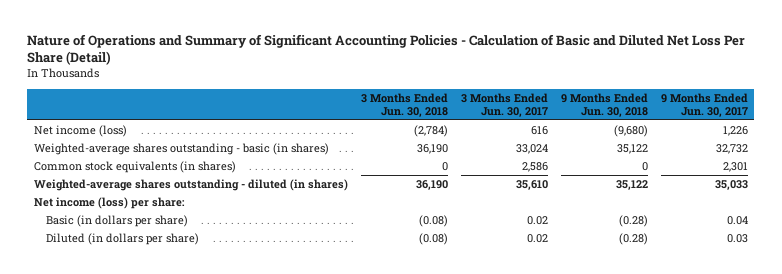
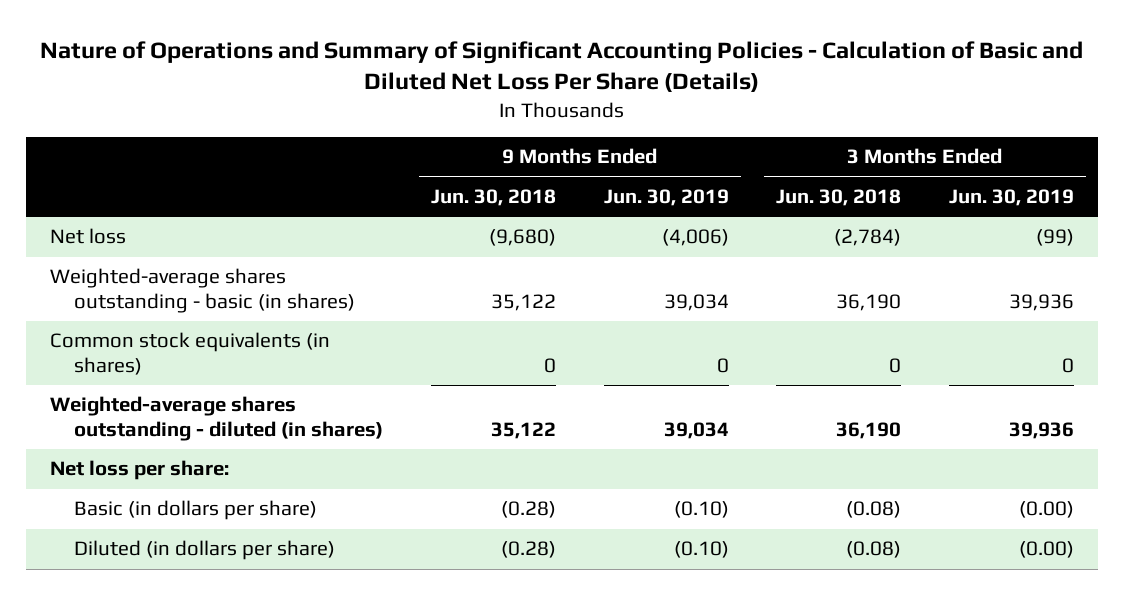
- Nature of Operations and Summary of Significant Accounting Policies - Calculation of Basic and Diluted Net Loss Per Share (Detail)
+ Nature of Operations and Summary of Significant Accounting Policies - Calculation of Basic and Diluted Net Loss Per Share (Details)
- | 3 Months Ended Jun. 30, 2018 | 3 Months Ended Jun. 30, 2017 | 9 Months Ended Jun. 30, 2018 | 9 Months Ended Jun. 30, 2017
+ | 9 Months Ended Jun. 30, 2018 | 9 Months Ended Jun. 30, 2019 | 3 Months Ended Jun. 30, 2018 | 3 Months Ended Jun. 30, 2019
- Net income (loss) | (2,784) | 616 | (9,680) | 1,226
+ Net loss | (9,680) | (4,006) | (2,784) | (99)
- Net income (loss) per share:
+ Net loss per share:

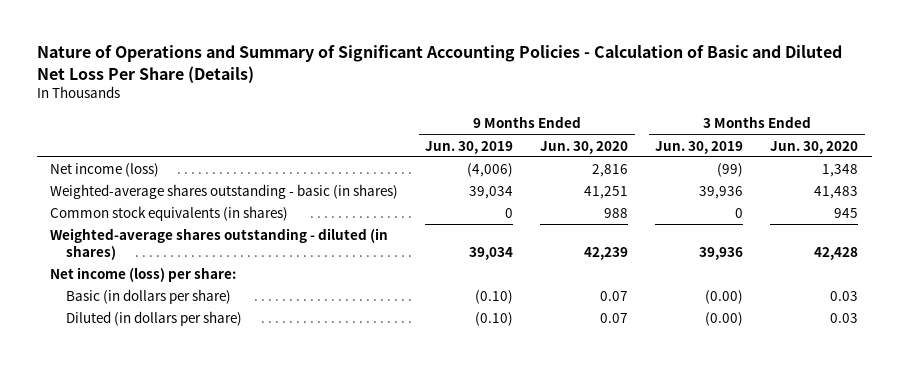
- | 9 Months Ended Jun. 30, 2018 | 9 Months Ended Jun. 30, 2019 | 3 Months Ended Jun. 30, 2018 | 3 Months Ended Jun. 30, 2019
+ | 9 Months Ended Jun. 30, 2019 | 9 Months Ended Jun. 30, 2020 | 3 Months Ended Jun. 30, 2019 | 3 Months Ended Jun. 30, 2020
- Net loss | (9,680) | (4,006) | (2,784) | (99)
+ Net income (loss) | (4,006) | 2,816 | (99) | 1,348
- Net loss per share:
+ Net income (loss) per share:

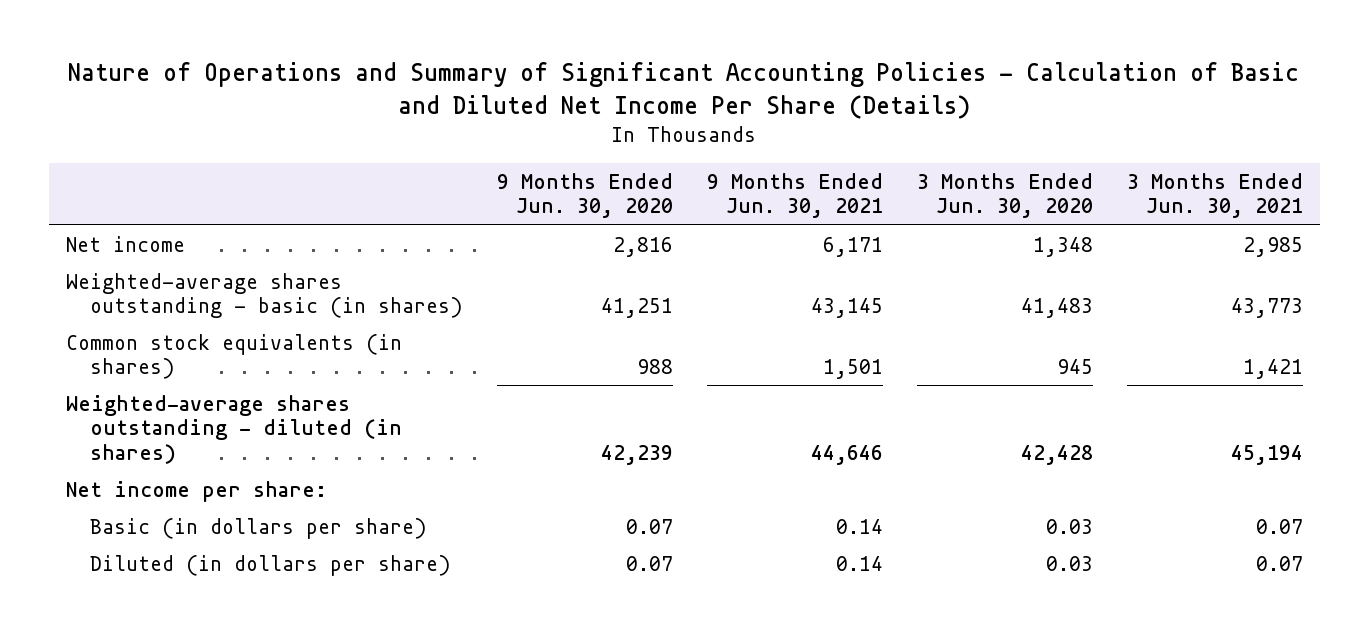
- Nature of Operations and Summary of Significant Accounting Policies - Calculation of Basic and Diluted Net Loss Per Share (Details)
+ Nature of Operations and Summary of Significant Accounting Policies - Calculation of Basic and Diluted Net Income Per Share (Details)
- | 9 Months Ended Jun. 30, 2019 | 9 Months Ended Jun. 30, 2020 | 3 Months Ended Jun. 30, 2019 | 3 Months Ended Jun. 30, 2020
+ | 9 Months Ended Jun. 30, 2020 | 9 Months Ended Jun. 30, 2021 | 3 Months Ended Jun. 30, 2020 | 3 Months Ended Jun. 30, 2021
- Net income (loss) | (4,006) | 2,816 | (99) | 1,348
+ Net income | 2,816 | 6,171 | 1,348 | 2,985
- Net income (loss) per share:
+ Net income per share:

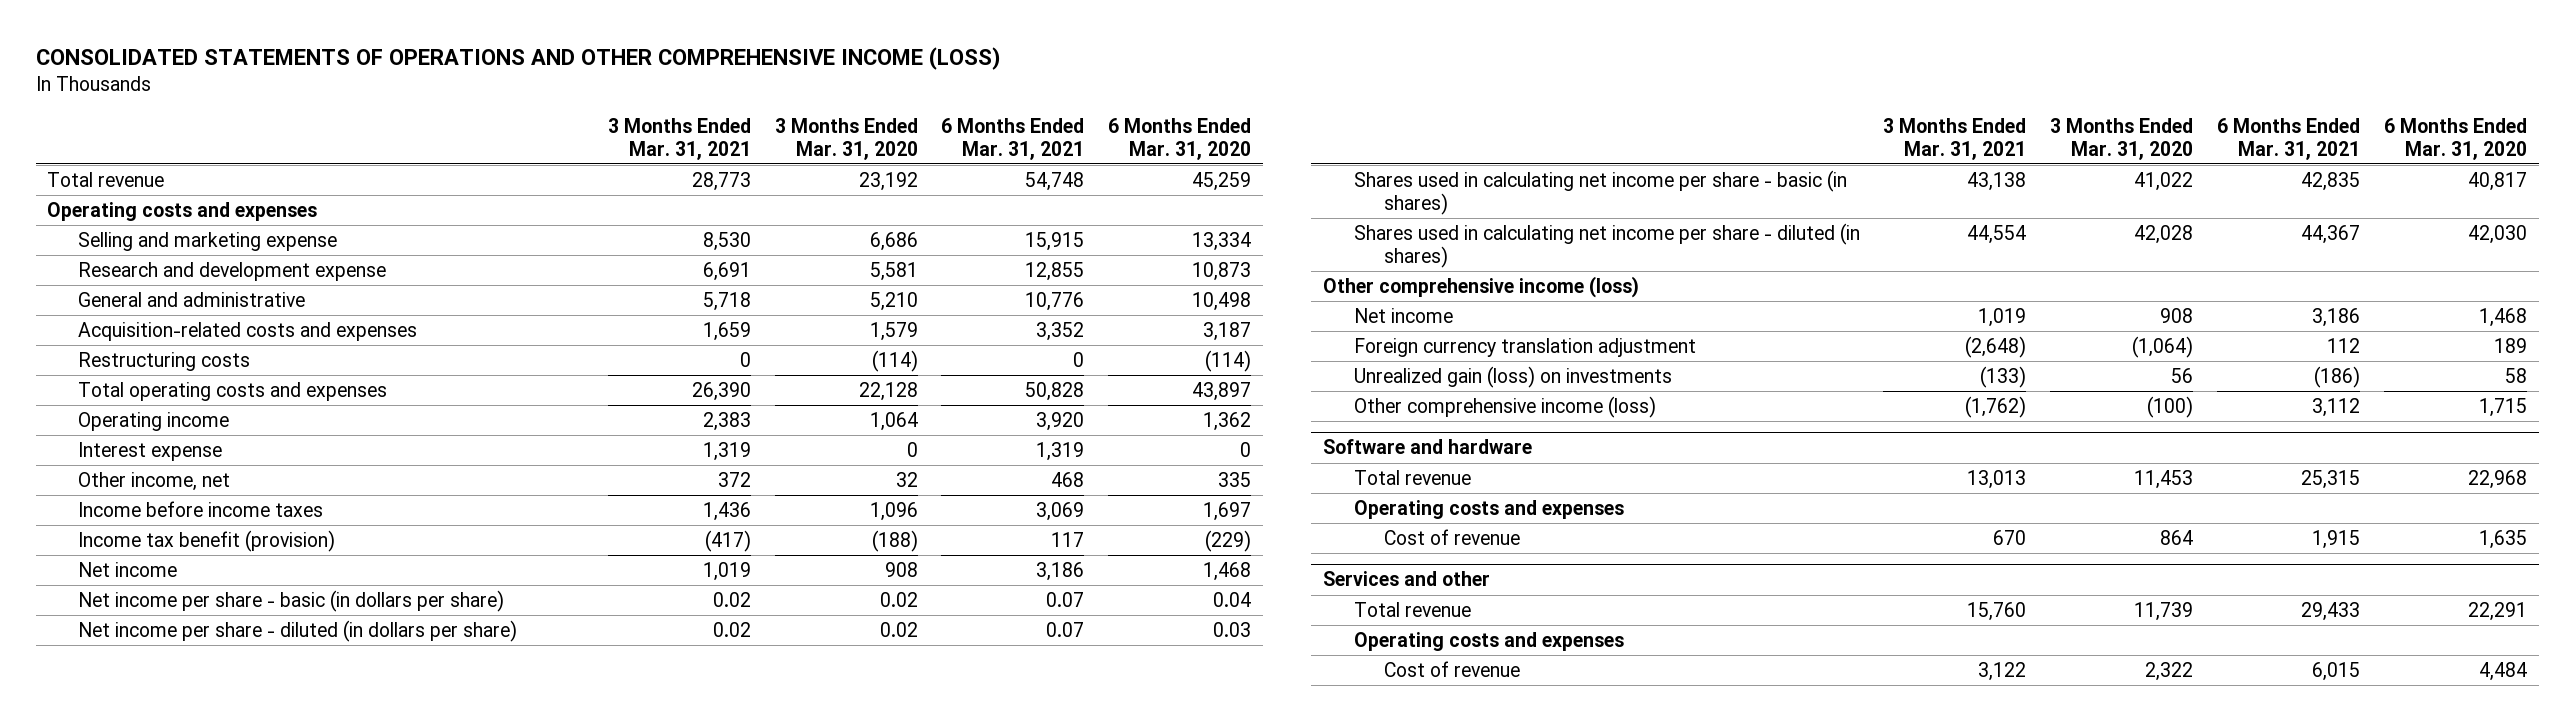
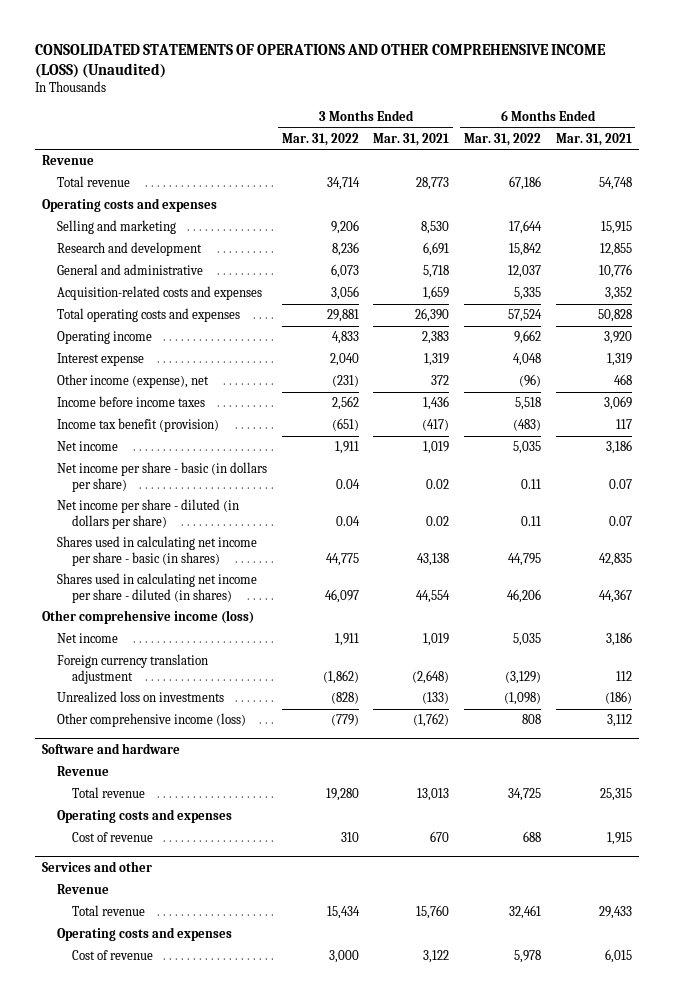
- CONSOLIDATED STATEMENTS OF OPERATIONS AND OTHER COMPREHENSIVE INCOME (LOSS)
+ CONSOLIDATED STATEMENTS OF OPERATIONS AND OTHER COMPREHENSIVE INCOME (LOSS) (Unaudited)
- | 3 Months Ended Mar. 31, 2021 | 3 Months Ended Mar. 31, 2020 | 6 Months Ended Mar. 31, 2021 | 6 Months Ended Mar. 31, 2020
+ | 3 Months Ended Mar. 31, 2022 | 3 Months Ended Mar. 31, 2021 | 6 Months Ended Mar. 31, 2022 | 6 Months Ended Mar. 31, 2021
+ Revenue
- Selling and marketing expense | 8,530 | 6,686 | 15,915 | 13,334
- Research and development expense | 6,691 | 5,581 | 12,855 | 10,873
+ Selling and marketing | 9,206 | 8,530 | 17,644 | 15,915
+ Research and development | 8,236 | 6,691 | 15,842 | 12,855
- Restructuring costs | 0 | (114) | 0 | (114)
- Other income, net | 372 | 32 | 468 | 335
+ Other income (expense), net | (231) | 372 | (96) | 468
- Unrealized gain (loss) on investments | (133) | 56 | (186) | 58
+ Unrealized loss on investments | (828) | (133) | (1,098) | (186)
@ Software and hardware
+ Revenue
@ Services and other
+ Revenue

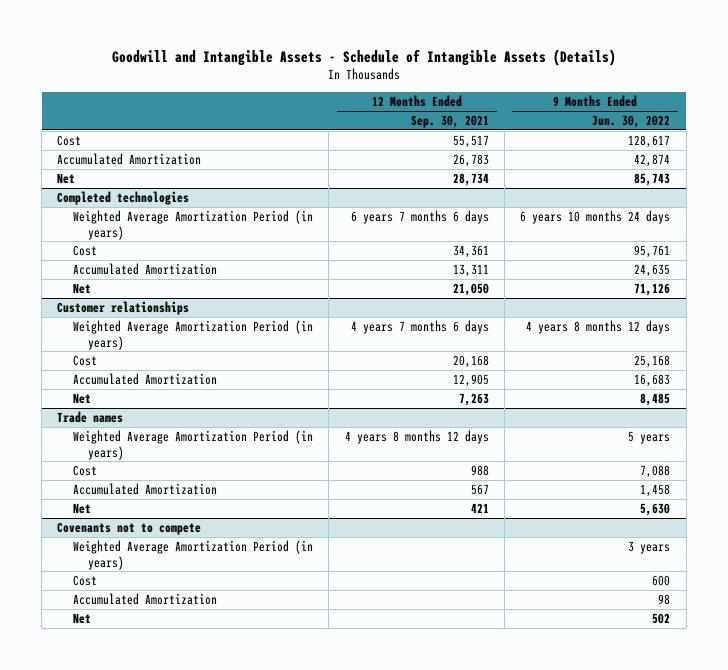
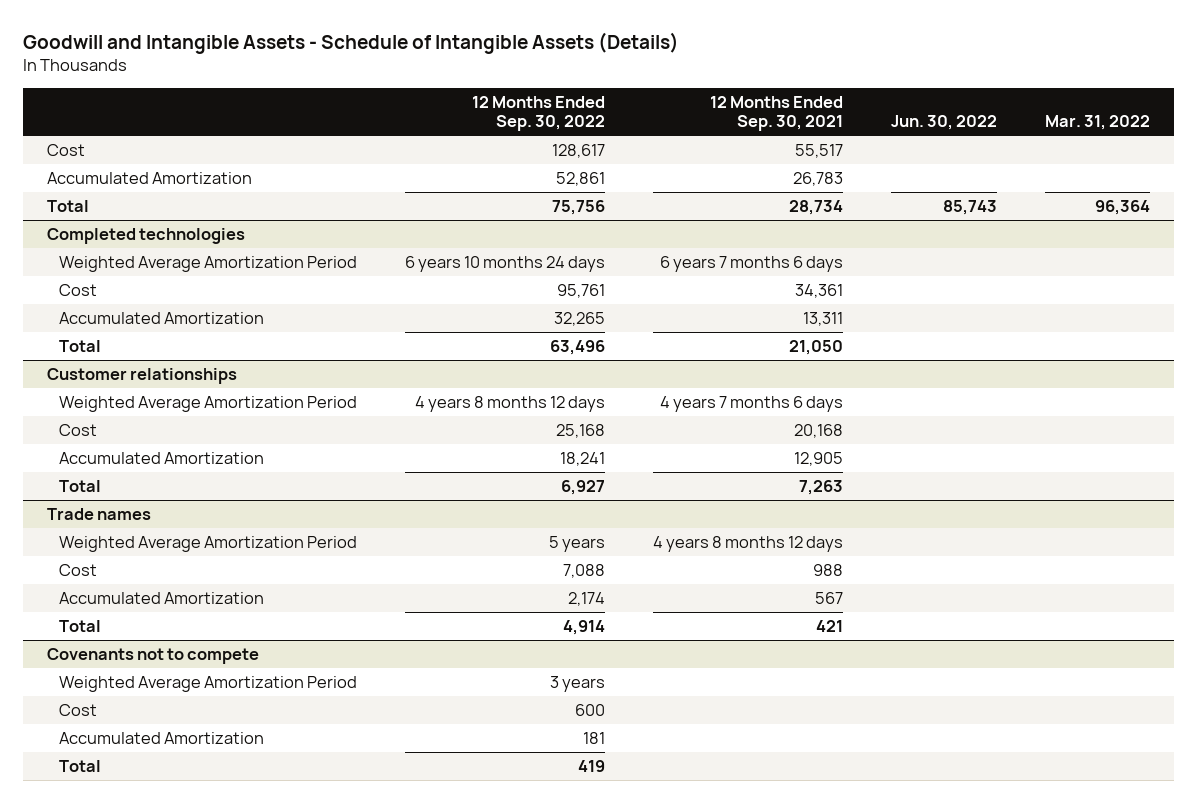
- | 12 Months Ended Sep. 30, 2021 | 9 Months Ended Jun. 30, 2022
+ | 12 Months Ended Sep. 30, 2022 | 12 Months Ended Sep. 30, 2021 | Jun. 30, 2022 | Mar. 31, 2022
- Net | 28,734 | 85,743
+ Total | 75,756 | 28,734 | 85,743 | 96,364
@ Completed technologies
- Weighted Average Amortization Period (in years) | 6 years 7 months 6 days | 6 years 10 months 24 days
+ Weighted Average Amortization Period | 6 years 10 months 24 days | 6 years 7 months 6 days | |
- Net | 21,050 | 71,126
+ Total | 63,496 | 21,050 | |
@ Customer relationships
- Weighted Average Amortization Period (in years) | 4 years 7 months 6 days | 4 years 8 months 12 days
+ Weighted Average Amortization Period | 4 years 8 months 12 days | 4 years 7 months 6 days | |
- Net | 7,263 | 8,485
+ Total | 6,927 | 7,263 | |
@ Trade names
- Weighted Average Amortization Period (in years) | 4 years 8 months 12 days | 5 years
+ Weighted Average Amortization Period | 5 years | 4 years 8 months 12 days | |
- Net | 421 | 5,630
+ Total | 4,914 | 421 | |
@ Covenants not to compete
- Weighted Average Amortization Period (in years) | | 3 years
+ Weighted Average Amortization Period | 3 years | | |
- Net | | 502
+ Total | 419 | | |

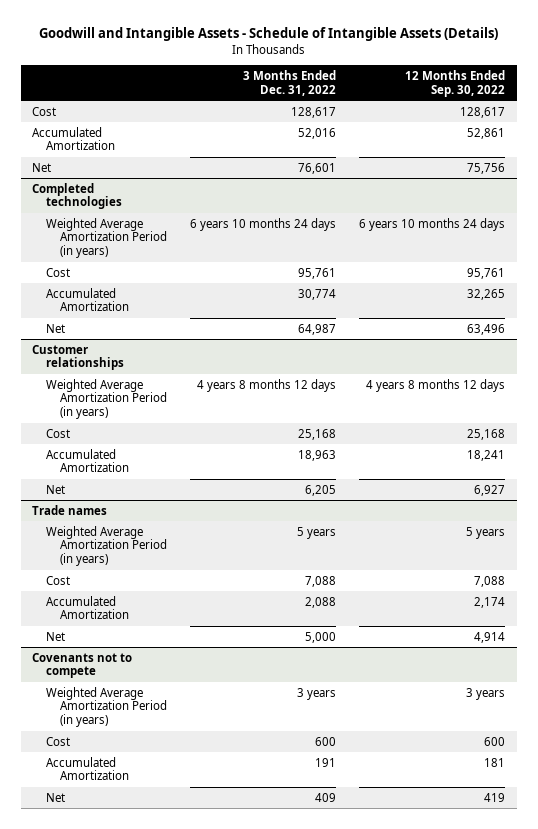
- | 12 Months Ended Sep. 30, 2022 | 12 Months Ended Sep. 30, 2021 | Jun. 30, 2022 | Mar. 31, 2022
+ | 3 Months Ended Dec. 31, 2022 | 12 Months Ended Sep. 30, 2022
- Total | 75,756 | 28,734 | 85,743 | 96,364
+ Net | 76,601 | 75,756
@ Completed technologies
- Weighted Average Amortization Period | 6 years 10 months 24 days | 6 years 7 months 6 days | |
+ Weighted Average Amortization Period (in years) | 6 years 10 months 24 days | 6 years 10 months 24 days
- Total | 63,496 | 21,050 | |
+ Net | 64,987 | 63,496
@ Customer relationships
- Weighted Average Amortization Period | 4 years 8 months 12 days | 4 years 7 months 6 days | |
+ Weighted Average Amortization Period (in years) | 4 years 8 months 12 days | 4 years 8 months 12 days
- Total | 6,927 | 7,263 | |
+ Net | 6,205 | 6,927
@ Trade names
- Weighted Average Amortization Period | 5 years | 4 years 8 months 12 days | |
+ Weighted Average Amortization Period (in years) | 5 years | 5 years
- Total | 4,914 | 421 | |
+ Net | 5,000 | 4,914
@ Covenants not to compete
- Weighted Average Amortization Period | 3 years | | |
+ Weighted Average Amortization Period (in years) | 3 years | 3 years
- Total | 419 | | |
+ Net | 409 | 419

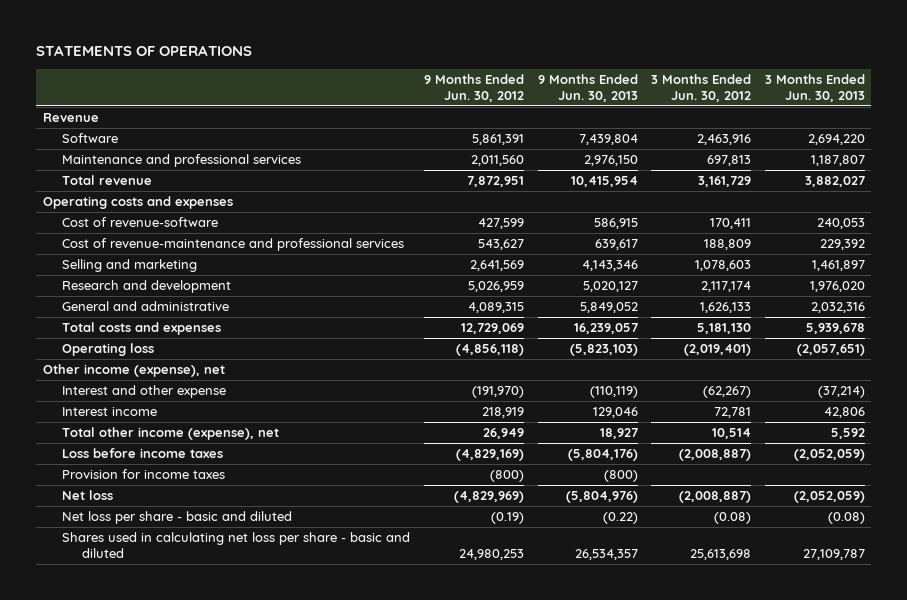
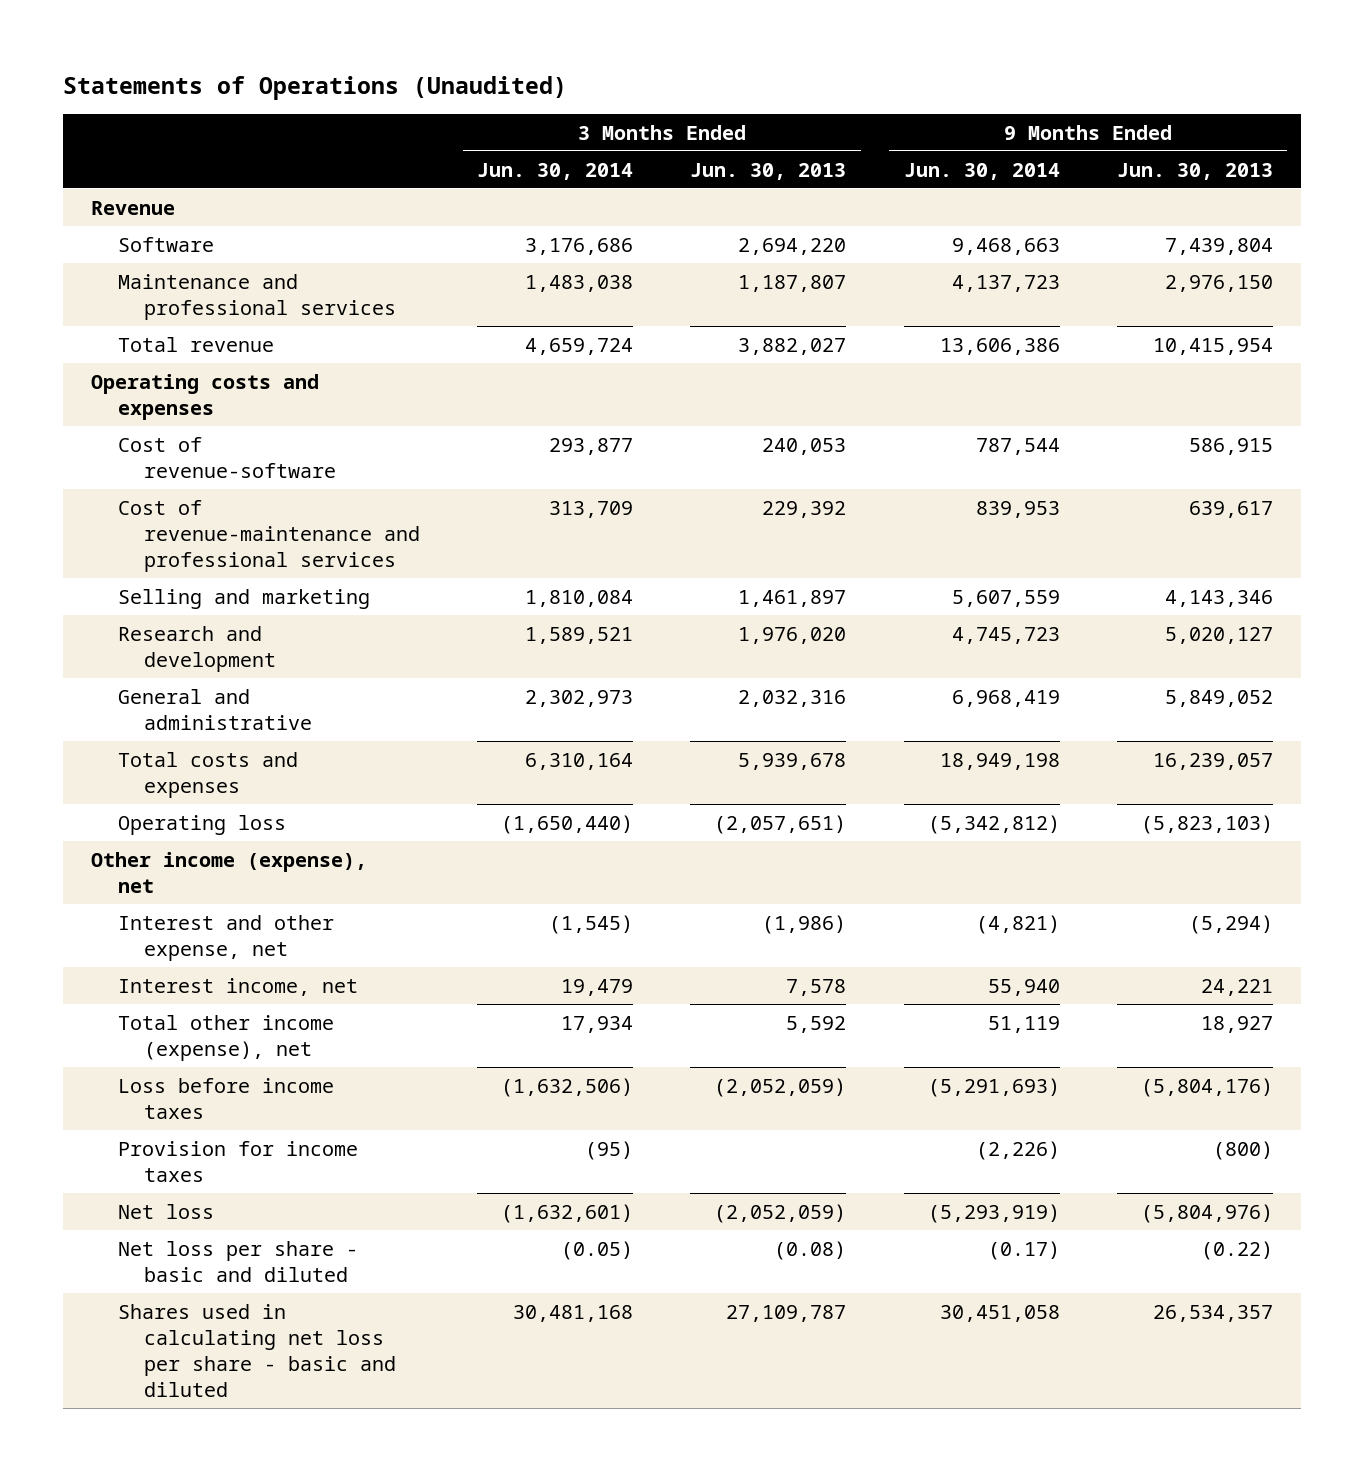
- STATEMENTS OF OPERATIONS
+ Statements of Operations (Unaudited)
- | 9 Months Ended Jun. 30, 2012 | 9 Months Ended Jun. 30, 2013 | 3 Months Ended Jun. 30, 2012 | 3 Months Ended Jun. 30, 2013
+ | 3 Months Ended Jun. 30, 2014 | 3 Months Ended Jun. 30, 2013 | 9 Months Ended Jun. 30, 2014 | 9 Months Ended Jun. 30, 2013
- Interest and other expense | (191,970) | (110,119) | (62,267) | (37,214)
- Interest income | 218,919 | 129,046 | 72,781 | 42,806
+ Interest and other expense, net | (1,545) | (1,986) | (4,821) | (5,294)
+ Interest income, net | 19,479 | 7,578 | 55,940 | 24,221

